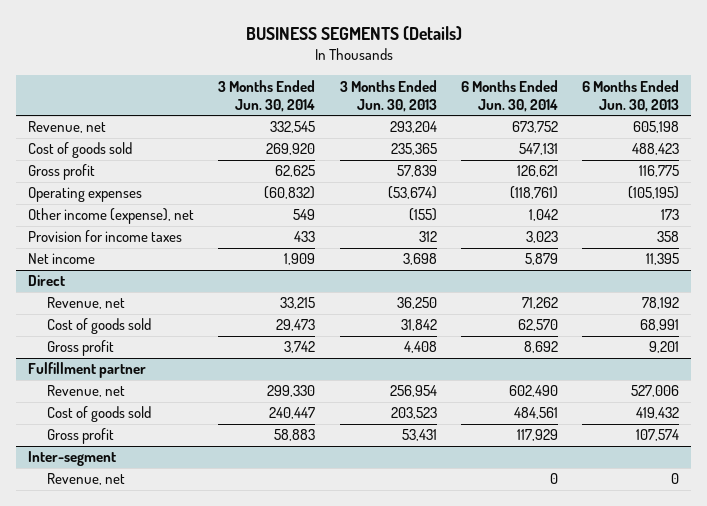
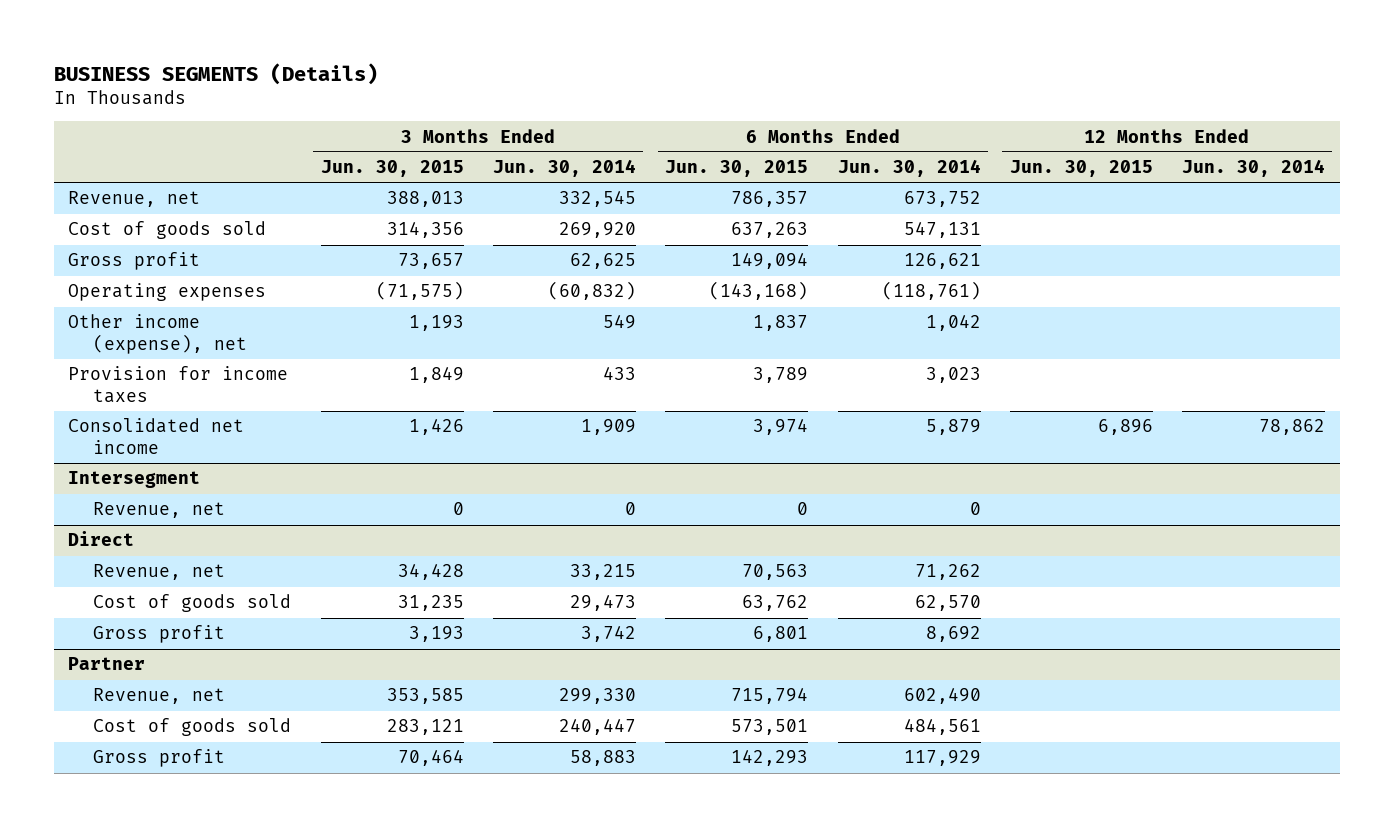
- | 3 Months Ended Jun. 30, 2014 | 3 Months Ended Jun. 30, 2013 | 6 Months Ended Jun. 30, 2014 | 6 Months Ended Jun. 30, 2013
+ | 3 Months Ended Jun. 30, 2015 | 3 Months Ended Jun. 30, 2014 | 6 Months Ended Jun. 30, 2015 | 6 Months Ended Jun. 30, 2014 | 12 Months Ended Jun. 30, 2015 | 12 Months Ended Jun. 30, 2014
- Net income | 1,909 | 3,698 | 5,879 | 11,395
+ Consolidated net income | 1,426 | 1,909 | 3,974 | 5,879 | 6,896 | 78,862
+ Intersegment
+ Revenue, net | 0 | 0 | 0 | 0 | |
- Fulfillment partner
+ Partner
- Inter-segment
- Revenue, net | | | 0 | 0

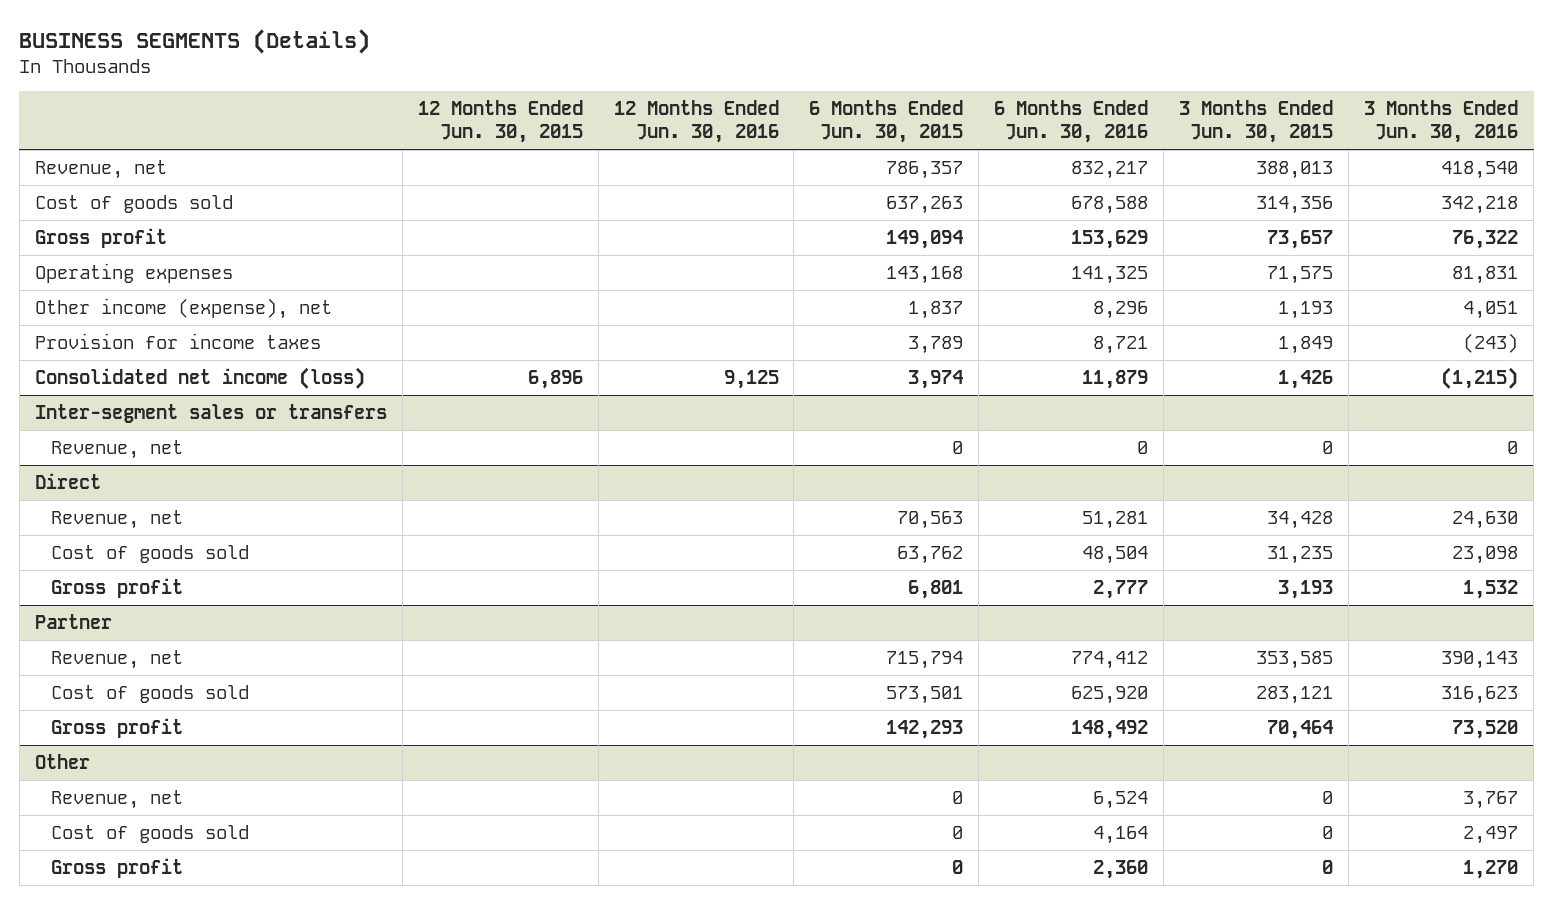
- | 3 Months Ended Jun. 30, 2015 | 3 Months Ended Jun. 30, 2014 | 6 Months Ended Jun. 30, 2015 | 6 Months Ended Jun. 30, 2014 | 12 Months Ended Jun. 30, 2015 | 12 Months Ended Jun. 30, 2014
+ | 12 Months Ended Jun. 30, 2015 | 12 Months Ended Jun. 30, 2016 | 6 Months Ended Jun. 30, 2015 | 6 Months Ended Jun. 30, 2016 | 3 Months Ended Jun. 30, 2015 | 3 Months Ended Jun. 30, 2016
- Operating expenses | (71,575) | (60,832) | (143,168) | (118,761) | |
+ Operating expenses | | | 143,168 | 141,325 | 71,575 | 81,831
- Consolidated net income | 1,426 | 1,909 | 3,974 | 5,879 | 6,896 | 78,862
- Intersegment
+ Consolidated net income (loss) | 6,896 | 9,125 | 3,974 | 11,879 | 1,426 | (1,215)
+ Inter-segment sales or transfers
+ Other
+ Revenue, net | | | 0 | 6,524 | 0 | 3,767
+ Cost of goods sold | | | 0 | 4,164 | 0 | 2,497
+ Gross profit | | | 0 | 2,360 | 0 | 1,270

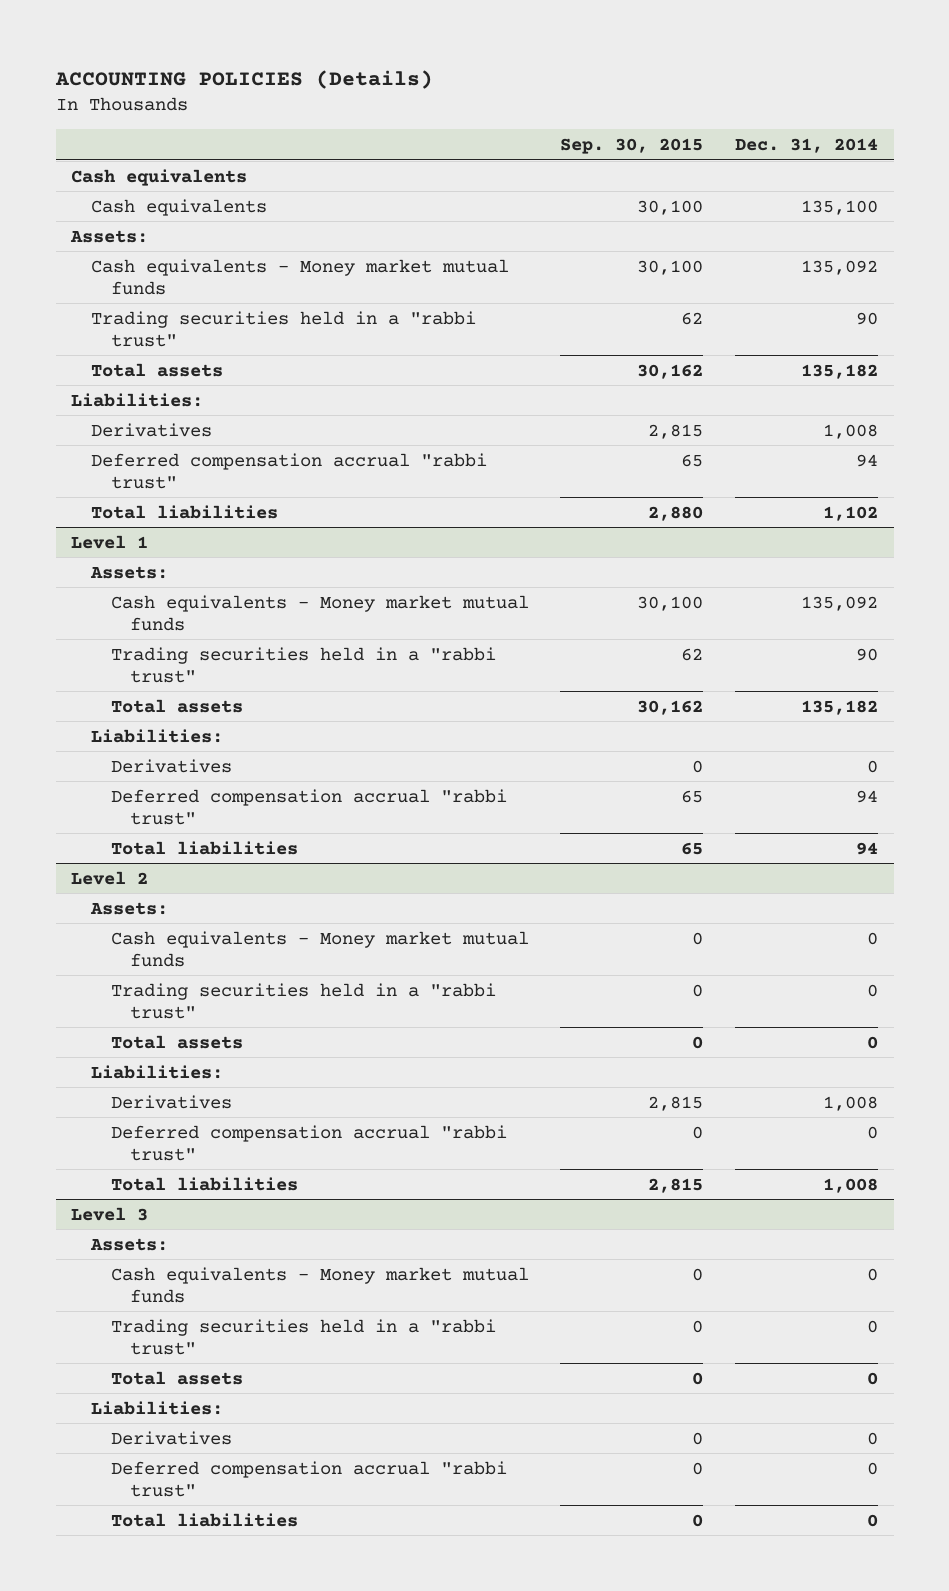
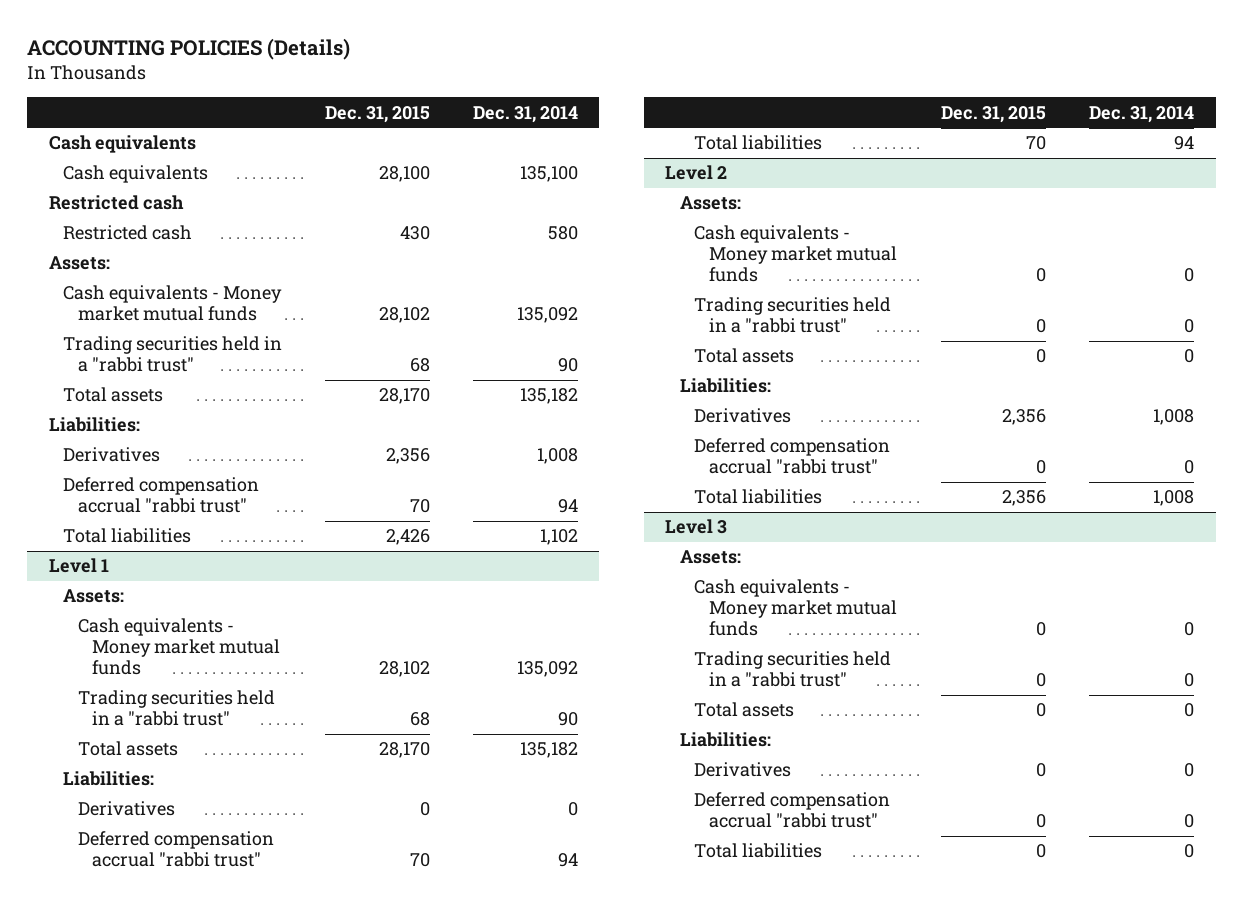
- | Sep. 30, 2015 | Dec. 31, 2014
+ | Dec. 31, 2015 | Dec. 31, 2014
+ Restricted cash
+ Restricted cash | 430 | 580

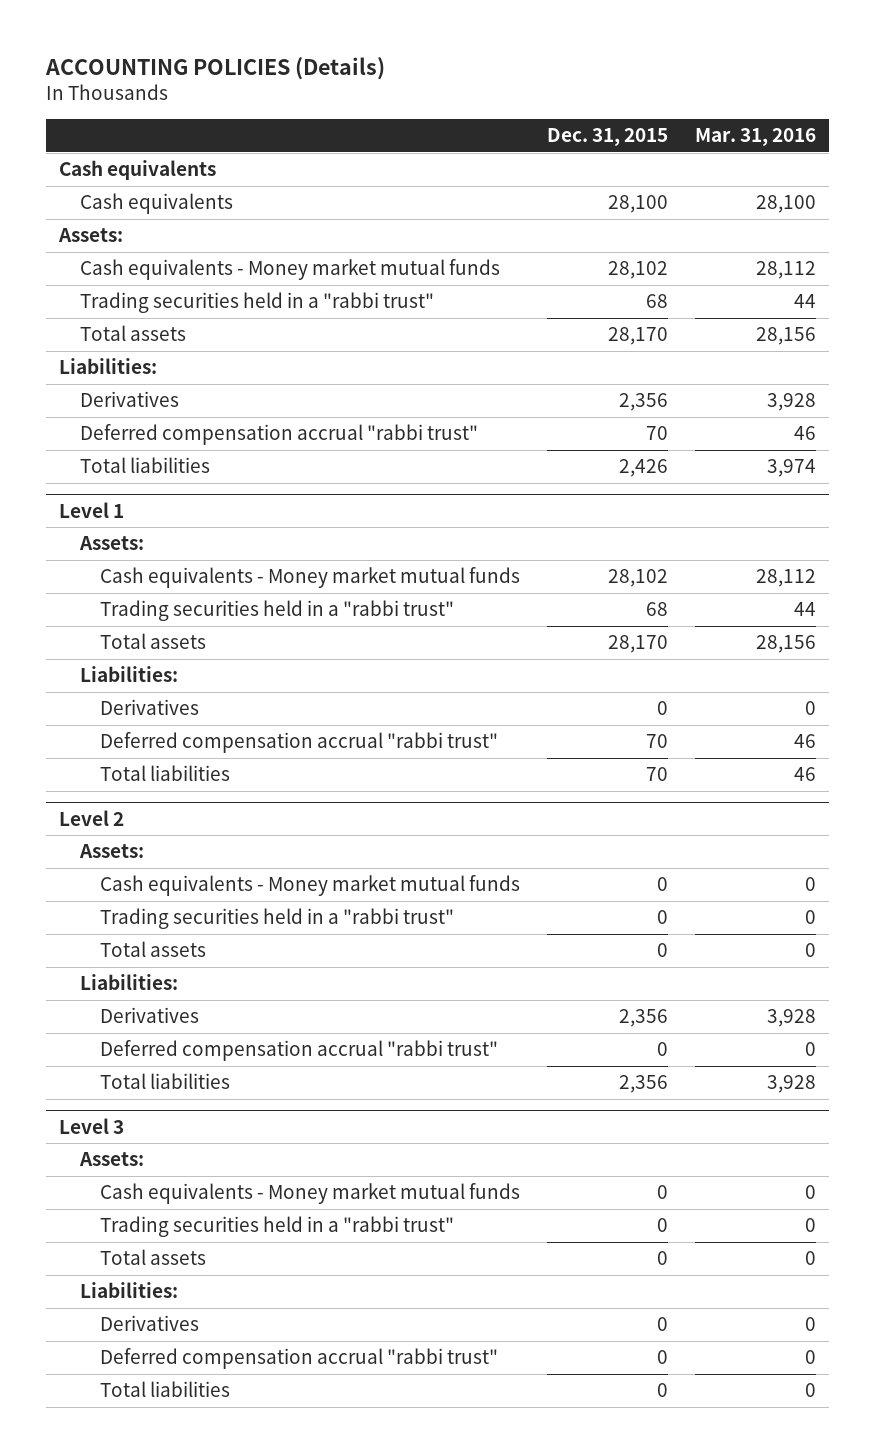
- | Dec. 31, 2015 | Dec. 31, 2014
+ | Dec. 31, 2015 | Mar. 31, 2016
- Restricted cash
- Restricted cash | 430 | 580

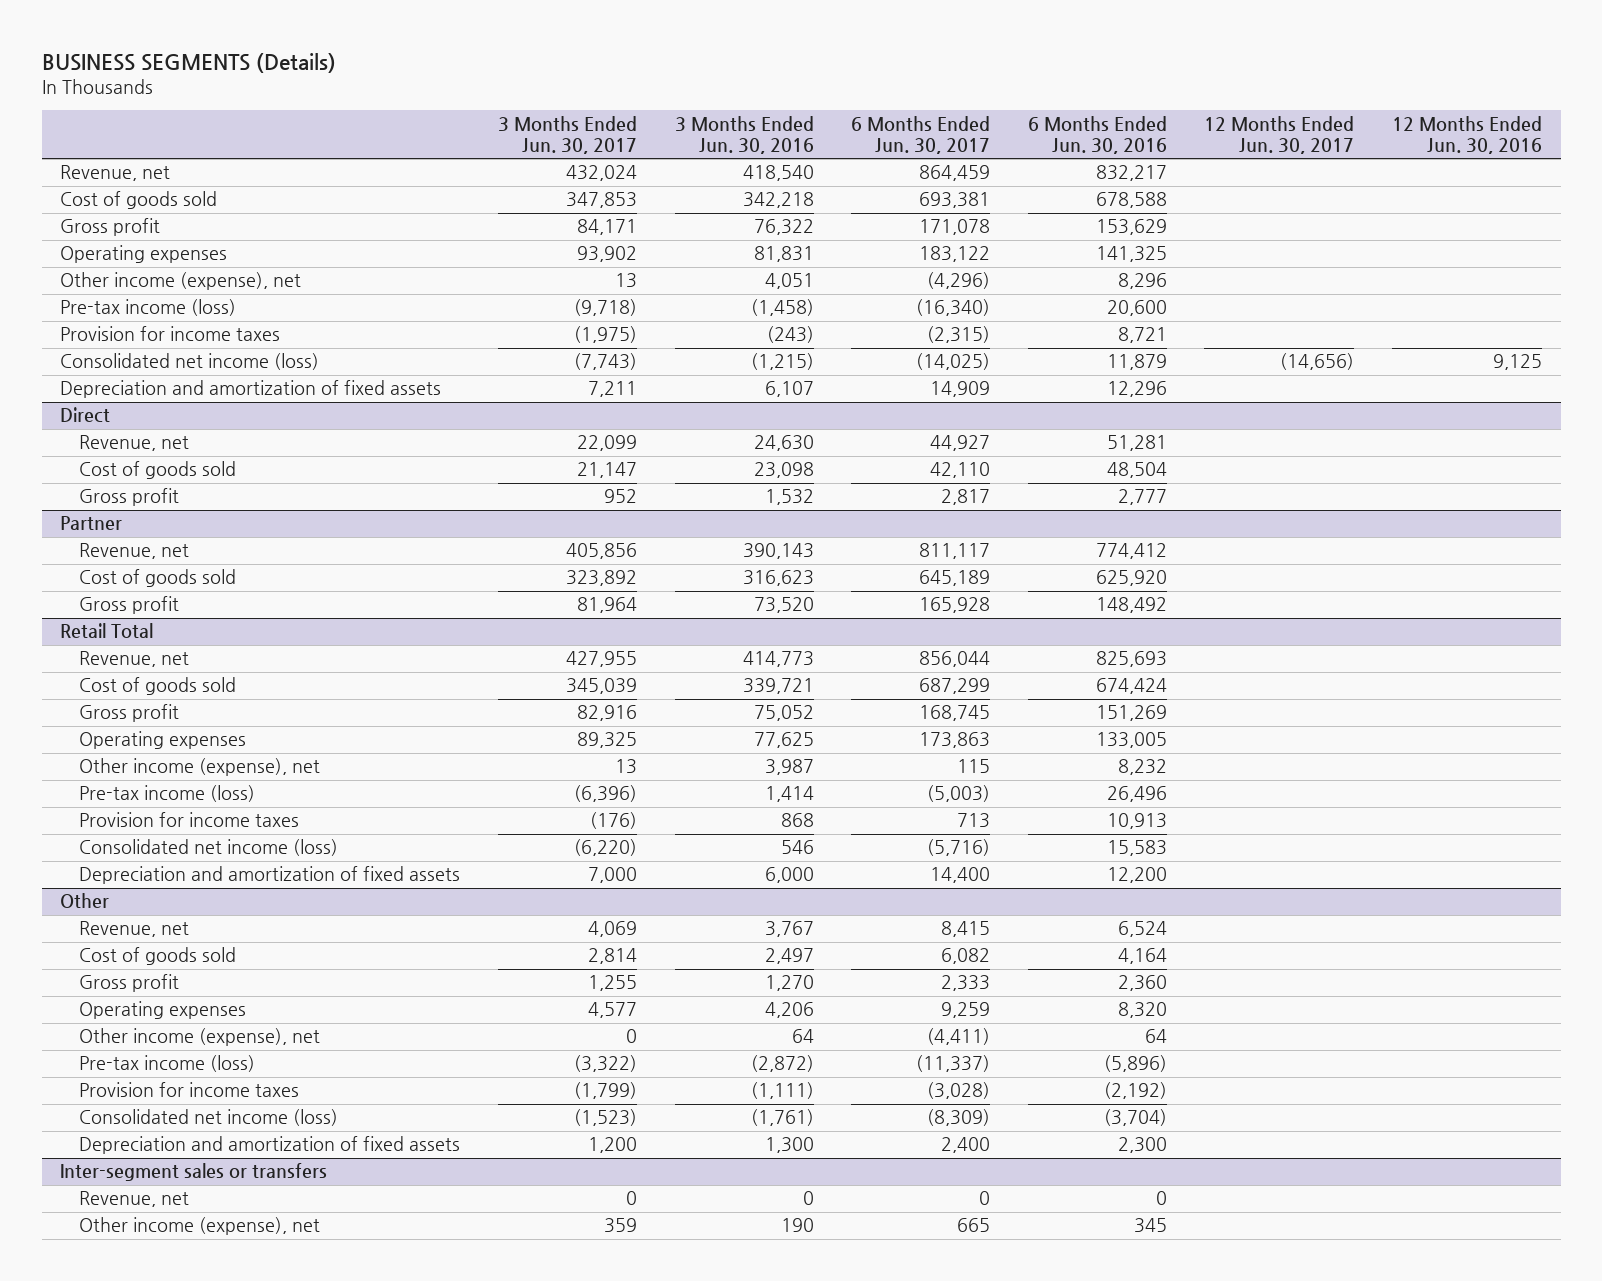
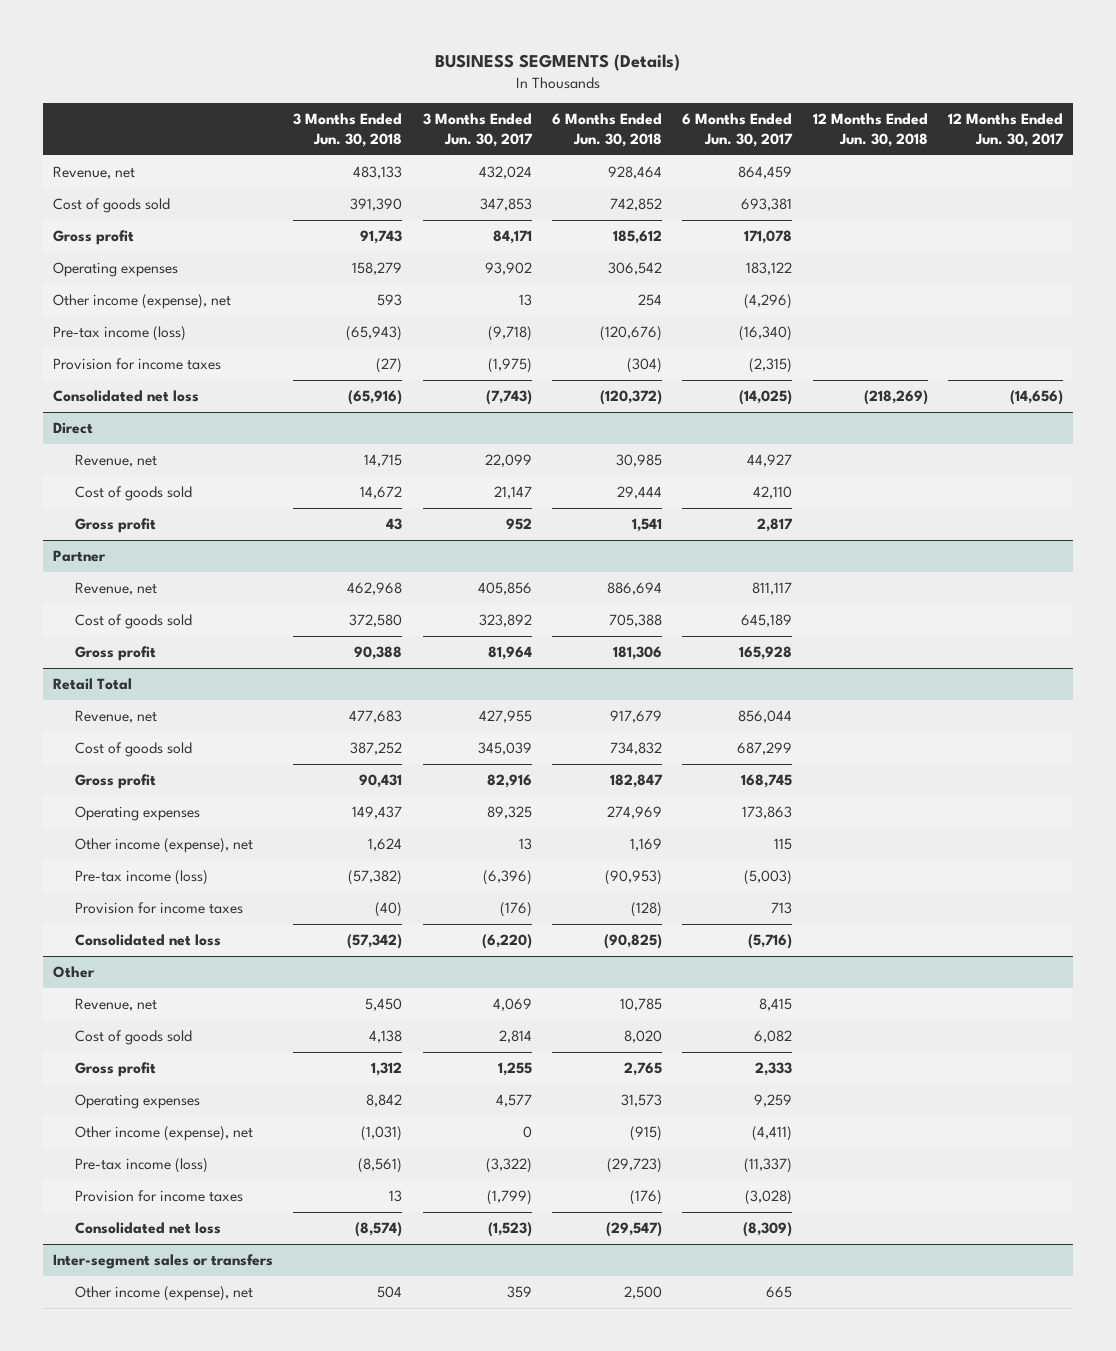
- | 3 Months Ended Jun. 30, 2017 | 3 Months Ended Jun. 30, 2016 | 6 Months Ended Jun. 30, 2017 | 6 Months Ended Jun. 30, 2016 | 12 Months Ended Jun. 30, 2017 | 12 Months Ended Jun. 30, 2016
+ | 3 Months Ended Jun. 30, 2018 | 3 Months Ended Jun. 30, 2017 | 6 Months Ended Jun. 30, 2018 | 6 Months Ended Jun. 30, 2017 | 12 Months Ended Jun. 30, 2018 | 12 Months Ended Jun. 30, 2017
- Consolidated net income (loss) | (7,743) | (1,215) | (14,025) | 11,879 | (14,656) | 9,125
- Depreciation and amortization of fixed assets | 7,211 | 6,107 | 14,909 | 12,296 | |
+ Consolidated net loss | (65,916) | (7,743) | (120,372) | (14,025) | (218,269) | (14,656)
@ Retail Total
- Consolidated net income (loss) | (6,220) | 546 | (5,716) | 15,583 | |
- Depreciation and amortization of fixed assets | 7,000 | 6,000 | 14,400 | 12,200 | |
+ Consolidated net loss | (57,342) | (6,220) | (90,825) | (5,716) | |
@ Other
- Consolidated net income (loss) | (1,523) | (1,761) | (8,309) | (3,704) | |
- Depreciation and amortization of fixed assets | 1,200 | 1,300 | 2,400 | 2,300 | |
+ Consolidated net loss | (8,574) | (1,523) | (29,547) | (8,309) | |
@ Inter-segment sales or transfers
- Revenue, net | 0 | 0 | 0 | 0 | |

